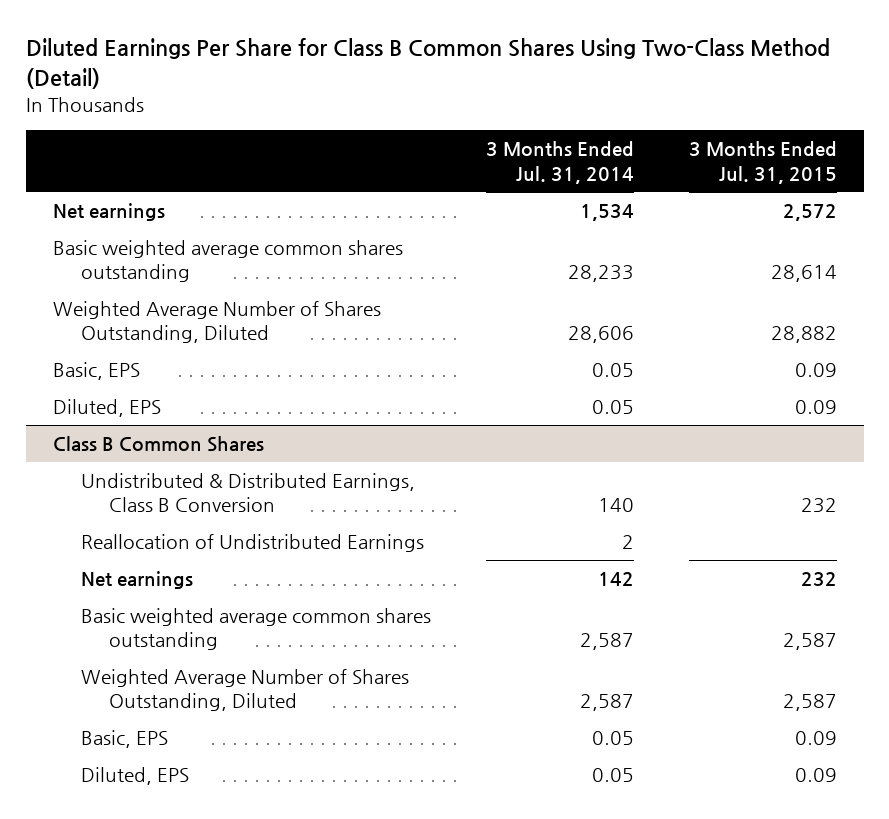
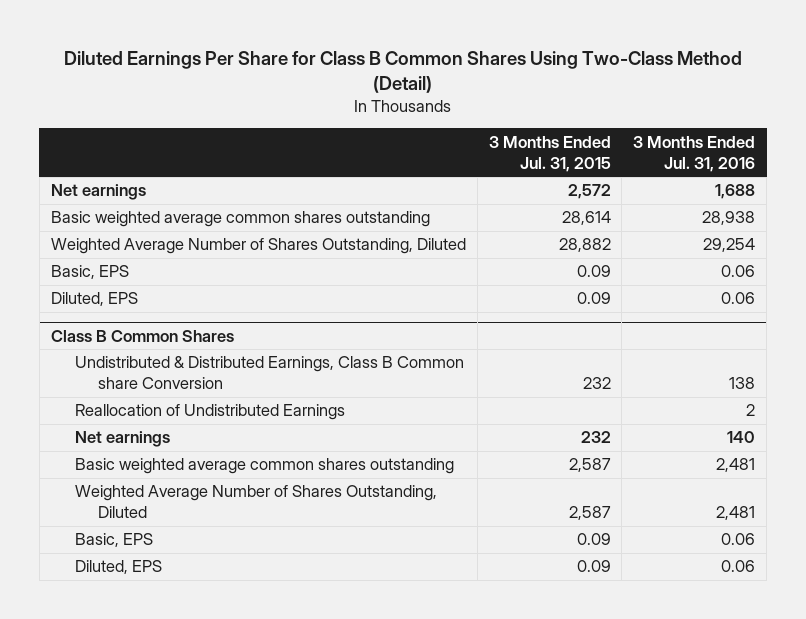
- | 3 Months Ended Jul. 31, 2014 | 3 Months Ended Jul. 31, 2015
+ | 3 Months Ended Jul. 31, 2015 | 3 Months Ended Jul. 31, 2016
@ Class B Common Shares
- Undistributed & Distributed Earnings, Class B Conversion | 140 | 232
+ Undistributed & Distributed Earnings, Class B Common share Conversion | 232 | 138

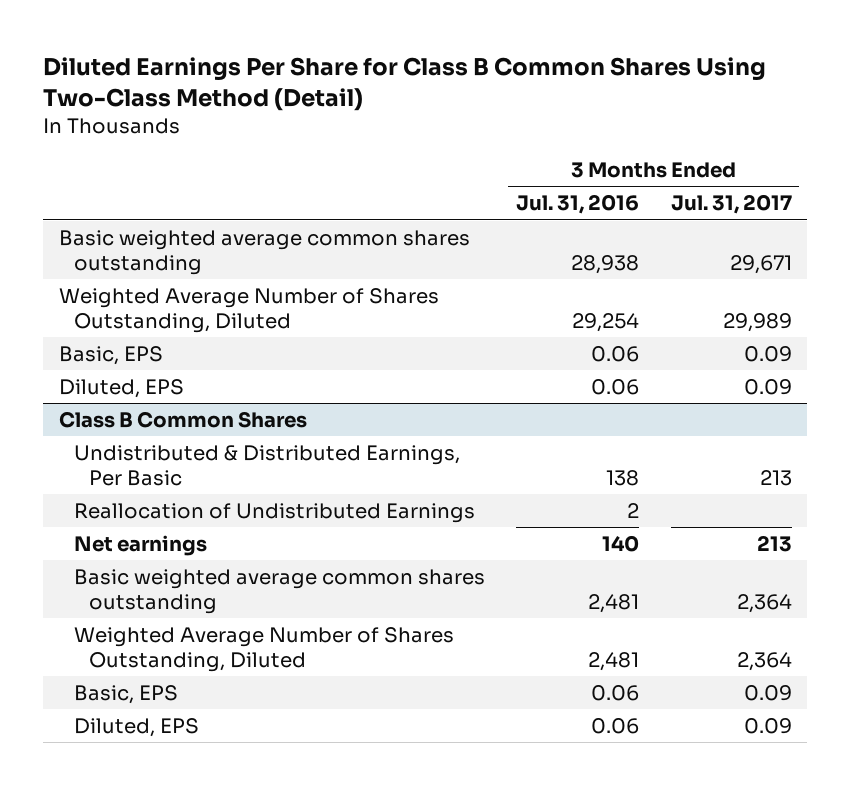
- | 3 Months Ended Jul. 31, 2015 | 3 Months Ended Jul. 31, 2016
+ | 3 Months Ended Jul. 31, 2016 | 3 Months Ended Jul. 31, 2017
- Net earnings | 2,572 | 1,688
@ Class B Common Shares
- Undistributed & Distributed Earnings, Class B Common share Conversion | 232 | 138
+ Undistributed & Distributed Earnings, Per Basic | 138 | 213

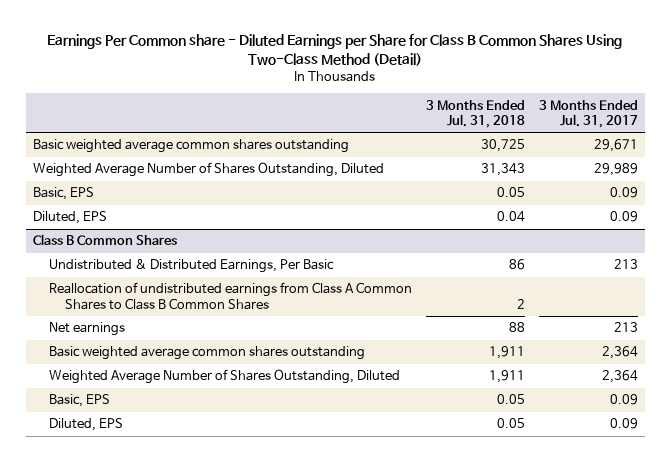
- Diluted Earnings Per Share for Class B Common Shares Using Two-Class Method (Detail)
+ Earnings Per Common share - Diluted Earnings per Share for Class B Common Shares Using Two-Class Method (Detail)
- | 3 Months Ended Jul. 31, 2016 | 3 Months Ended Jul. 31, 2017
+ | 3 Months Ended Jul. 31, 2018 | 3 Months Ended Jul. 31, 2017
@ Class B Common Shares
- Reallocation of Undistributed Earnings | 2 |
+ Reallocation of undistributed earnings from Class A Common Shares to Class B Common Shares | 2 |

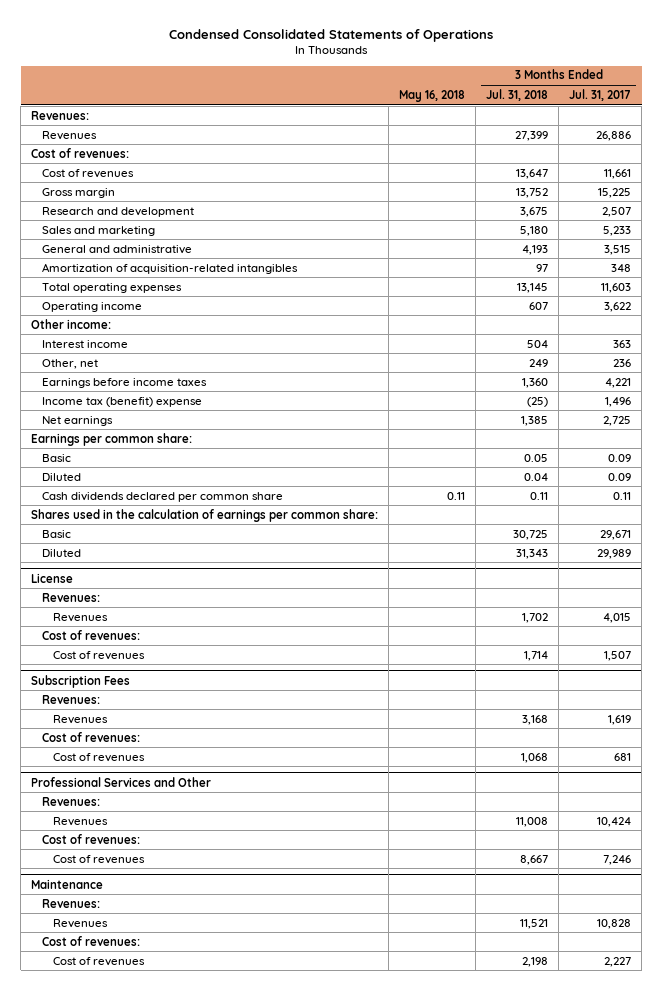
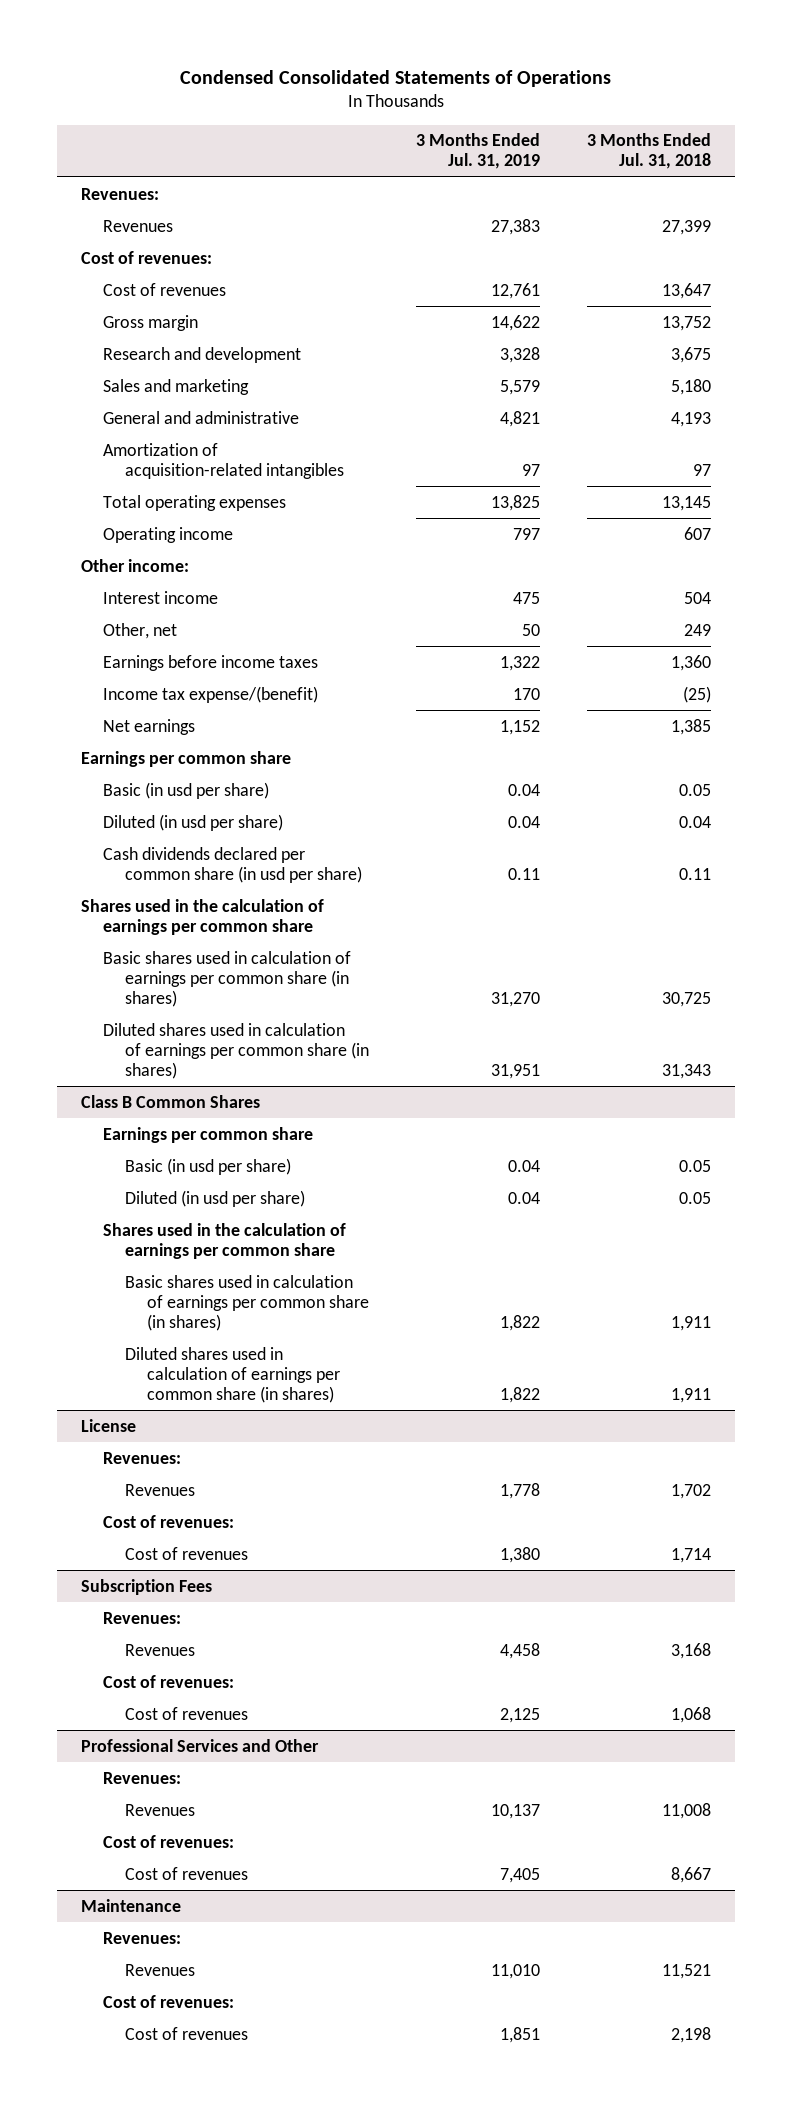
- | May 16, 2018 | 3 Months Ended Jul. 31, 2018 | 3 Months Ended Jul. 31, 2017
+ | 3 Months Ended Jul. 31, 2019 | 3 Months Ended Jul. 31, 2018
- Income tax (benefit) expense | | (25) | 1,496
+ Income tax expense/(benefit) | 170 | (25)
- Earnings per common share:
- Basic | | 0.05 | 0.09
- Diluted | | 0.04 | 0.09
- Cash dividends declared per common share | 0.11 | 0.11 | 0.11
- Shares used in the calculation of earnings per common share:
- Basic | | 30,725 | 29,671
- Diluted | | 31,343 | 29,989
+ Earnings per common share
+ Basic (in usd per share) | 0.04 | 0.05
+ Diluted (in usd per share) | 0.04 | 0.04
+ Cash dividends declared per common share (in usd per share) | 0.11 | 0.11
+ Shares used in the calculation of earnings per common share
+ Basic shares used in calculation of earnings per common share (in shares) | 31,270 | 30,725
+ Diluted shares used in calculation of earnings per common share (in shares) | 31,951 | 31,343
+ Class B Common Shares
+ Earnings per common share
+ Basic (in usd per share) | 0.04 | 0.05
+ Diluted (in usd per share) | 0.04 | 0.05
+ Shares used in the calculation of earnings per common share
+ Basic shares used in calculation of earnings per common share (in shares) | 1,822 | 1,911
+ Diluted shares used in calculation of earnings per common share (in shares) | 1,822 | 1,911

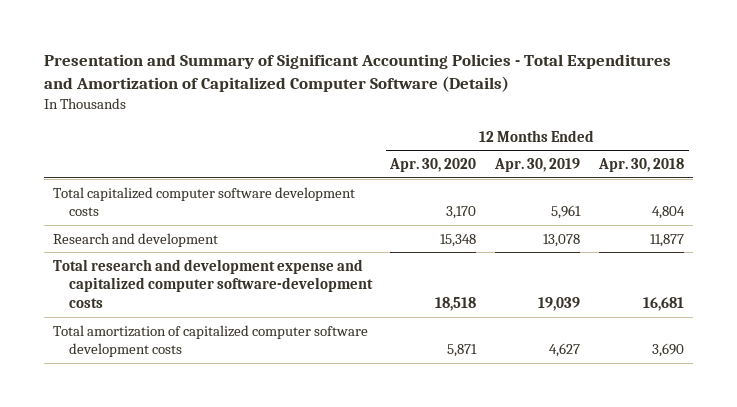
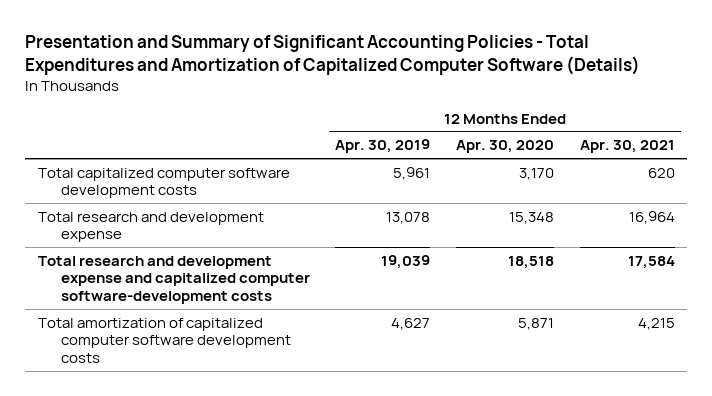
- | 12 Months Ended Apr. 30, 2020 | 12 Months Ended Apr. 30, 2019 | 12 Months Ended Apr. 30, 2018
+ | 12 Months Ended Apr. 30, 2019 | 12 Months Ended Apr. 30, 2020 | 12 Months Ended Apr. 30, 2021
- Research and development | 15,348 | 13,078 | 11,877
+ Total research and development expense | 13,078 | 15,348 | 16,964

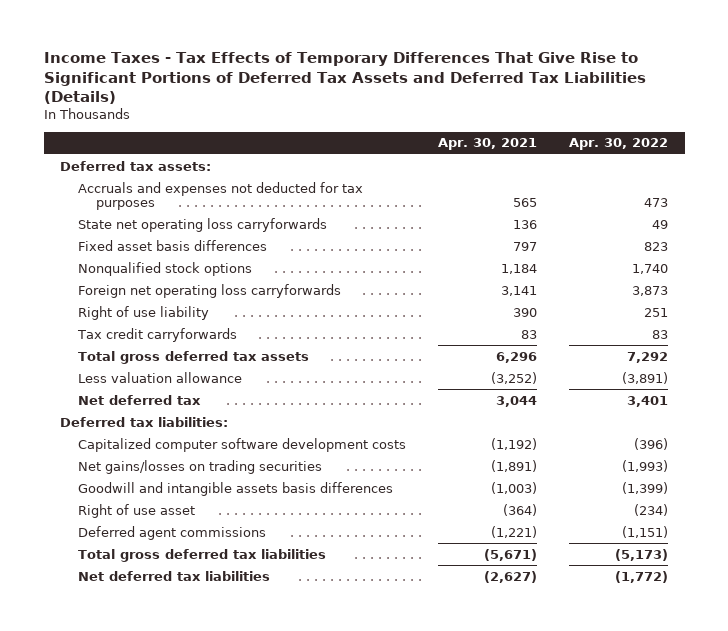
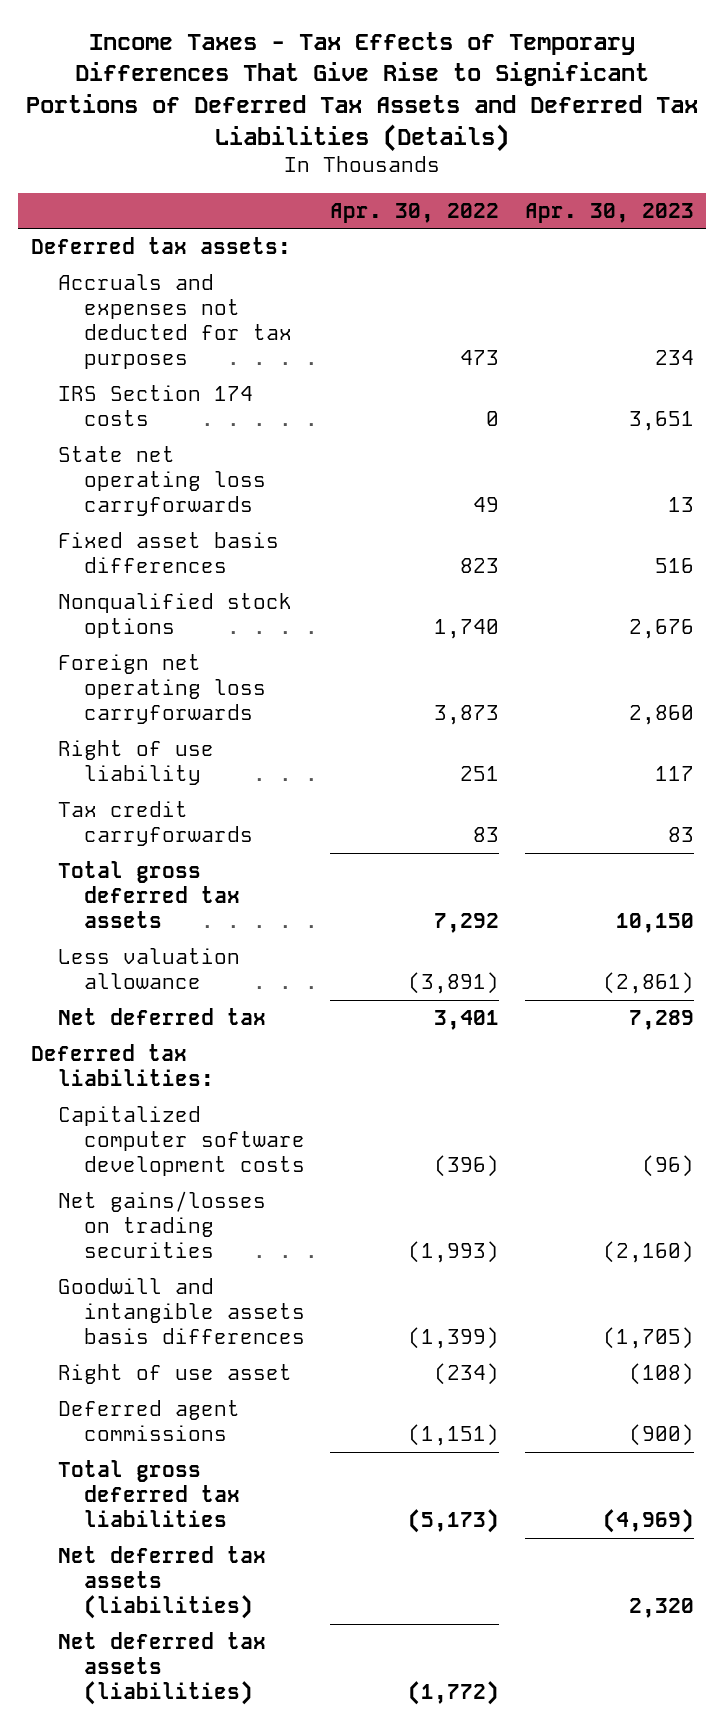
- | Apr. 30, 2021 | Apr. 30, 2022
+ | Apr. 30, 2022 | Apr. 30, 2023
+ IRS Section 174 costs | 0 | 3,651
- Net deferred tax liabilities | (2,627) | (1,772)
+ Net deferred tax assets (liabilities) | | 2,320
+ Net deferred tax assets (liabilities) | (1,772) |

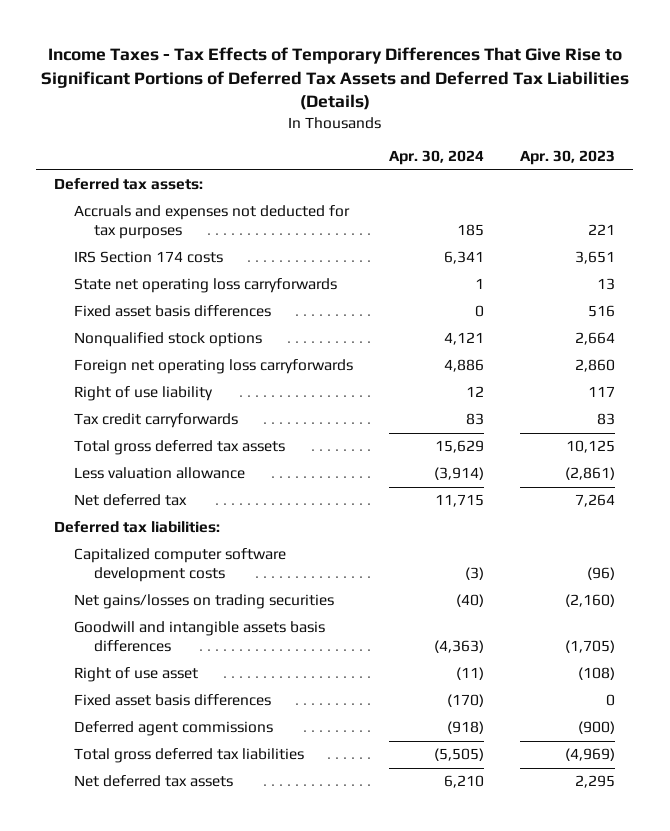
- | Apr. 30, 2022 | Apr. 30, 2023
+ | Apr. 30, 2024 | Apr. 30, 2023
- Accruals and expenses not deducted for tax purposes | 473 | 234
+ Accruals and expenses not deducted for tax purposes | 185 | 221
- Nonqualified stock options | 1,740 | 2,676
+ Nonqualified stock options | 4,121 | 2,664
- Total gross deferred tax assets | 7,292 | 10,150
+ Total gross deferred tax assets | 15,629 | 10,125
- Net deferred tax | 3,401 | 7,289
+ Net deferred tax | 11,715 | 7,264
+ Fixed asset basis differences | (170) | 0
- Net deferred tax assets (liabilities) | | 2,320
- Net deferred tax assets (liabilities) | (1,772) |
+ Net deferred tax assets | 6,210 | 2,295

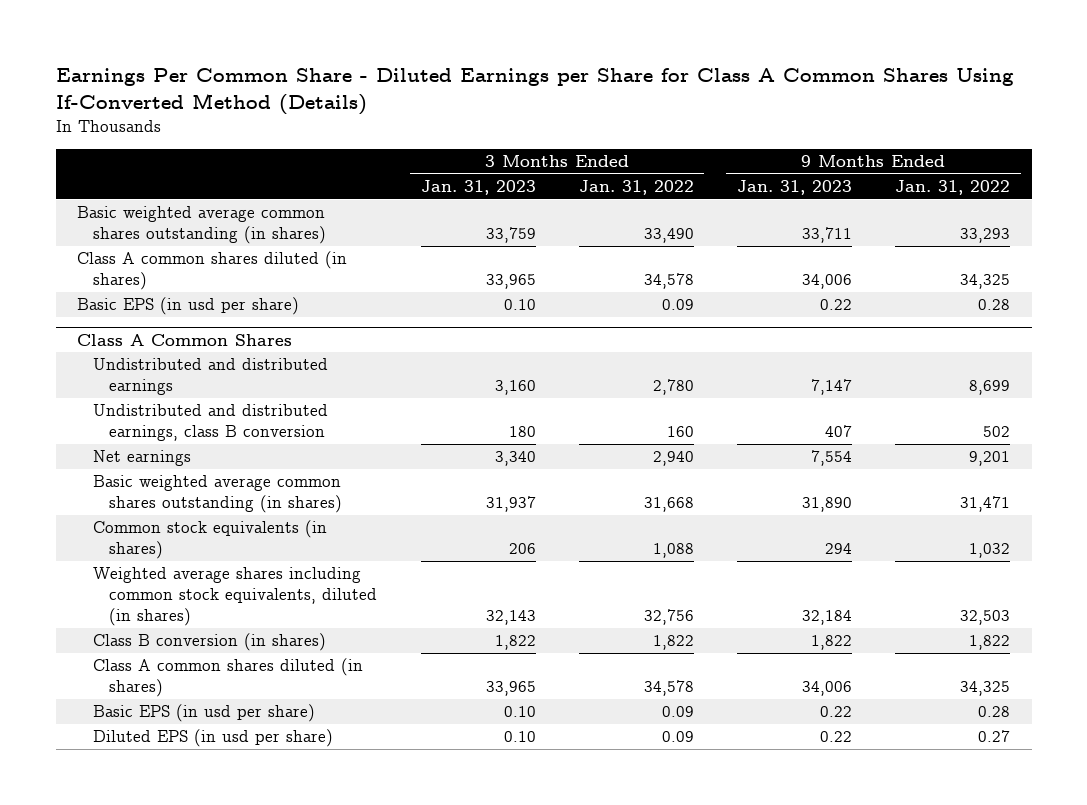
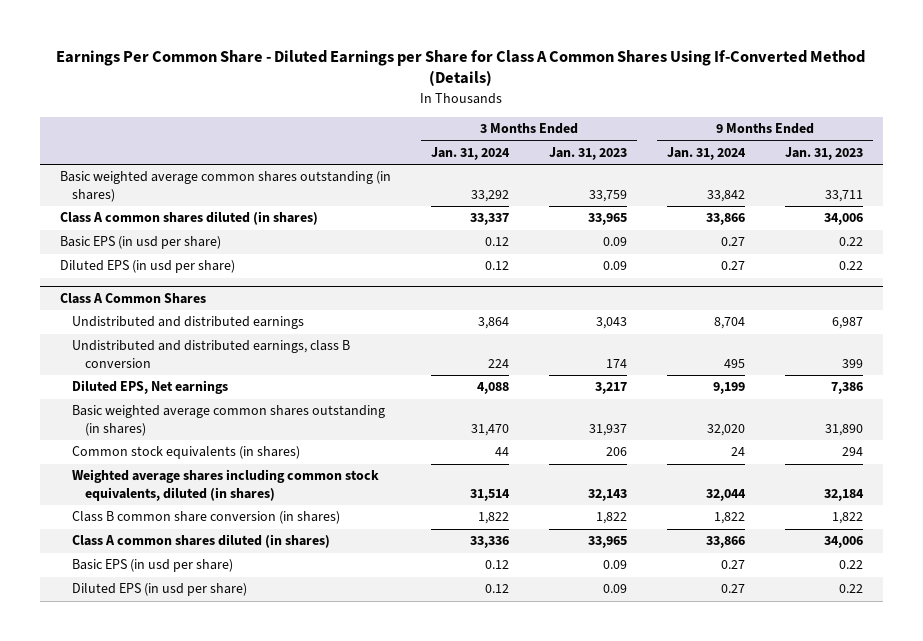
- | 3 Months Ended Jan. 31, 2023 | 3 Months Ended Jan. 31, 2022 | 9 Months Ended Jan. 31, 2023 | 9 Months Ended Jan. 31, 2022
+ | 3 Months Ended Jan. 31, 2024 | 3 Months Ended Jan. 31, 2023 | 9 Months Ended Jan. 31, 2024 | 9 Months Ended Jan. 31, 2023
- Basic EPS (in usd per share) | 0.10 | 0.09 | 0.22 | 0.28
+ Basic EPS (in usd per share) | 0.12 | 0.09 | 0.27 | 0.22
+ Diluted EPS (in usd per share) | 0.12 | 0.09 | 0.27 | 0.22
@ Class A Common Shares
- Undistributed and distributed earnings | 3,160 | 2,780 | 7,147 | 8,699
- Undistributed and distributed earnings, class B conversion | 180 | 160 | 407 | 502
- Net earnings | 3,340 | 2,940 | 7,554 | 9,201
+ Undistributed and distributed earnings | 3,864 | 3,043 | 8,704 | 6,987
+ Undistributed and distributed earnings, class B conversion | 224 | 174 | 495 | 399
+ Diluted EPS, Net earnings | 4,088 | 3,217 | 9,199 | 7,386
- Class B conversion (in shares) | 1,822 | 1,822 | 1,822 | 1,822
+ Class B common share conversion (in shares) | 1,822 | 1,822 | 1,822 | 1,822
- Basic EPS (in usd per share) | 0.10 | 0.09 | 0.22 | 0.28
- Diluted EPS (in usd per share) | 0.10 | 0.09 | 0.22 | 0.27
+ Basic EPS (in usd per share) | 0.12 | 0.09 | 0.27 | 0.22
+ Diluted EPS (in usd per share) | 0.12 | 0.09 | 0.27 | 0.22

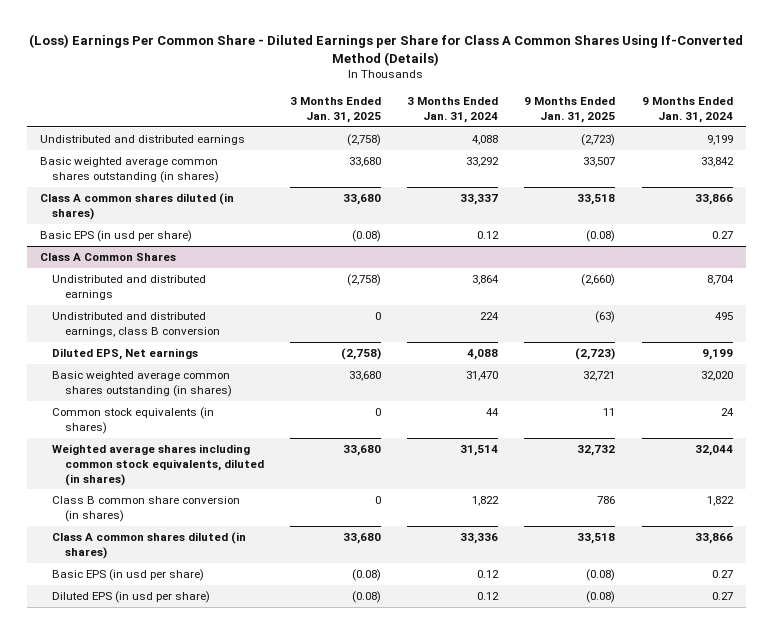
- Earnings Per Common Share - Diluted Earnings per Share for Class A Common Shares Using If-Converted Method (Details)
+ (Loss) Earnings Per Common Share - Diluted Earnings per Share for Class A Common Shares Using If-Converted Method (Details)
- | 3 Months Ended Jan. 31, 2024 | 3 Months Ended Jan. 31, 2023 | 9 Months Ended Jan. 31, 2024 | 9 Months Ended Jan. 31, 2023
+ | 3 Months Ended Jan. 31, 2025 | 3 Months Ended Jan. 31, 2024 | 9 Months Ended Jan. 31, 2025 | 9 Months Ended Jan. 31, 2024
+ Undistributed and distributed earnings | (2,758) | 4,088 | (2,723) | 9,199
- Diluted EPS (in usd per share) | 0.12 | 0.09 | 0.27 | 0.22

